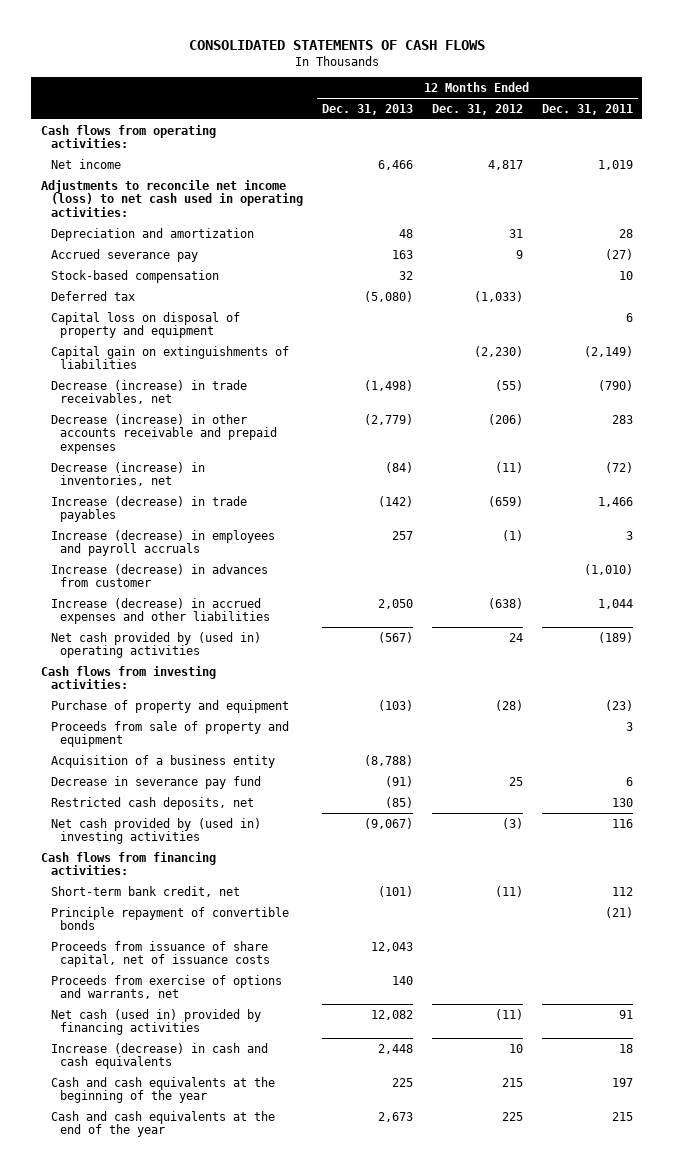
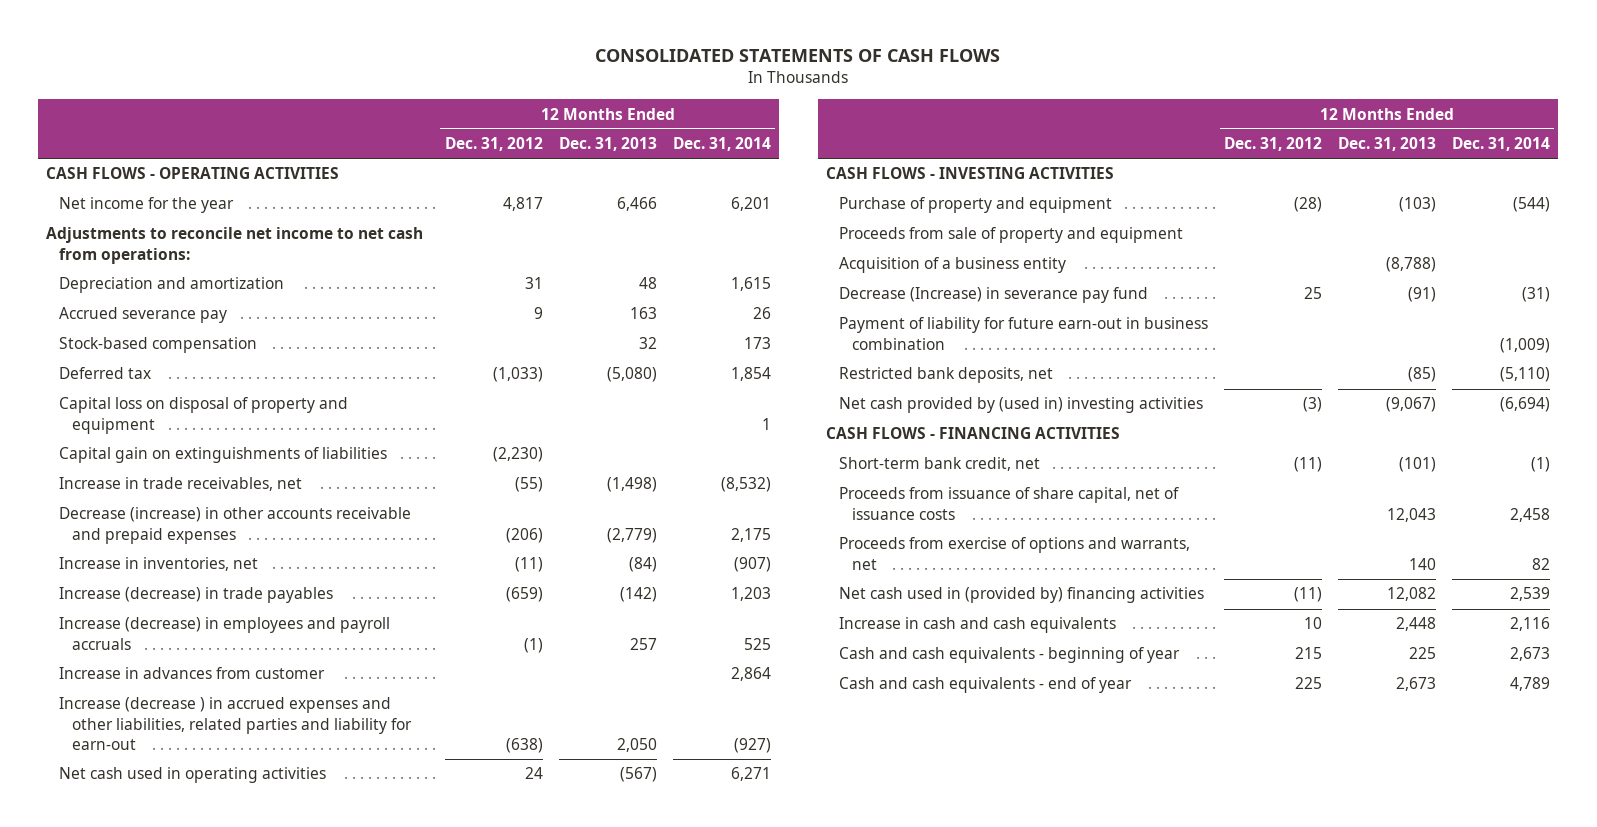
- | 12 Months Ended Dec. 31, 2013 | 12 Months Ended Dec. 31, 2012 | 12 Months Ended Dec. 31, 2011
+ | 12 Months Ended Dec. 31, 2012 | 12 Months Ended Dec. 31, 2013 | 12 Months Ended Dec. 31, 2014
- Cash flows from operating activities:
- Net income | 6,466 | 4,817 | 1,019
- Adjustments to reconcile net income (loss) to net cash used in operating activities:
+ CASH FLOWS - OPERATING ACTIVITIES
+ Net income for the year | 4,817 | 6,466 | 6,201
+ Adjustments to reconcile net income to net cash from operations:
- Decrease (increase) in trade receivables, net | (1,498) | (55) | (790)
+ Increase in trade receivables, net | (55) | (1,498) | (8,532)
- Decrease (increase) in inventories, net | (84) | (11) | (72)
+ Increase in inventories, net | (11) | (84) | (907)
- Increase (decrease) in advances from customer | | | (1,010)
- Increase (decrease) in accrued expenses and other liabilities | 2,050 | (638) | 1,044
- Net cash provided by (used in) operating activities | (567) | 24 | (189)
- Cash flows from investing activities:
+ Increase in advances from customer | | | 2,864
+ Increase (decrease ) in accrued expenses and other liabilities, related parties and liability for earn-out | (638) | 2,050 | (927)
+ Net cash used in operating activities | 24 | (567) | 6,271
+ CASH FLOWS - INVESTING ACTIVITIES
- Decrease in severance pay fund | (91) | 25 | 6
- Restricted cash deposits, net | (85) | | 130
+ Decrease (Increase) in severance pay fund | 25 | (91) | (31)
+ Payment of liability for future earn-out in business combination | | | (1,009)
+ Restricted bank deposits, net | | (85) | (5,110)
- Cash flows from financing activities:
+ CASH FLOWS - FINANCING ACTIVITIES
- Principle repayment of convertible bonds | | | (21)
- Net cash (used in) provided by financing activities | 12,082 | (11) | 91
- Increase (decrease) in cash and cash equivalents | 2,448 | 10 | 18
- Cash and cash equivalents at the beginning of the year | 225 | 215 | 197
- Cash and cash equivalents at the end of the year | 2,673 | 225 | 215
+ Net cash used in (provided by) financing activities | (11) | 12,082 | 2,539
+ Increase in cash and cash equivalents | 10 | 2,448 | 2,116
+ Cash and cash equivalents - beginning of year | 215 | 225 | 2,673
+ Cash and cash equivalents - end of year | 225 | 2,673 | 4,789

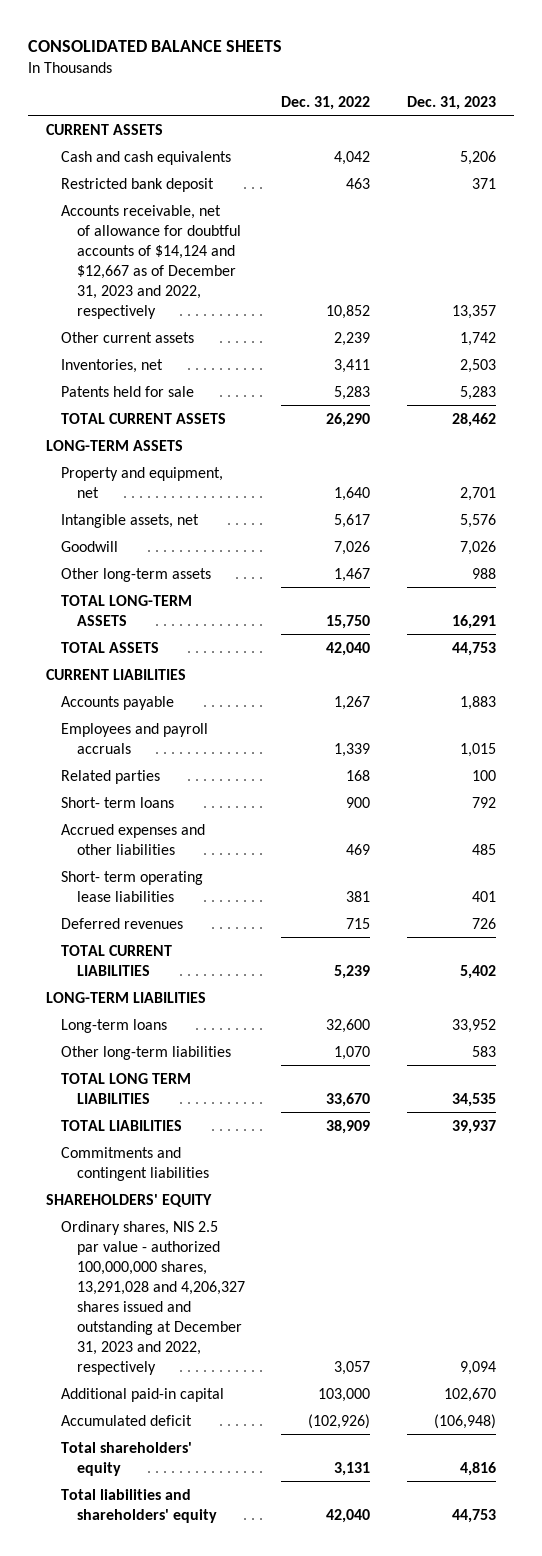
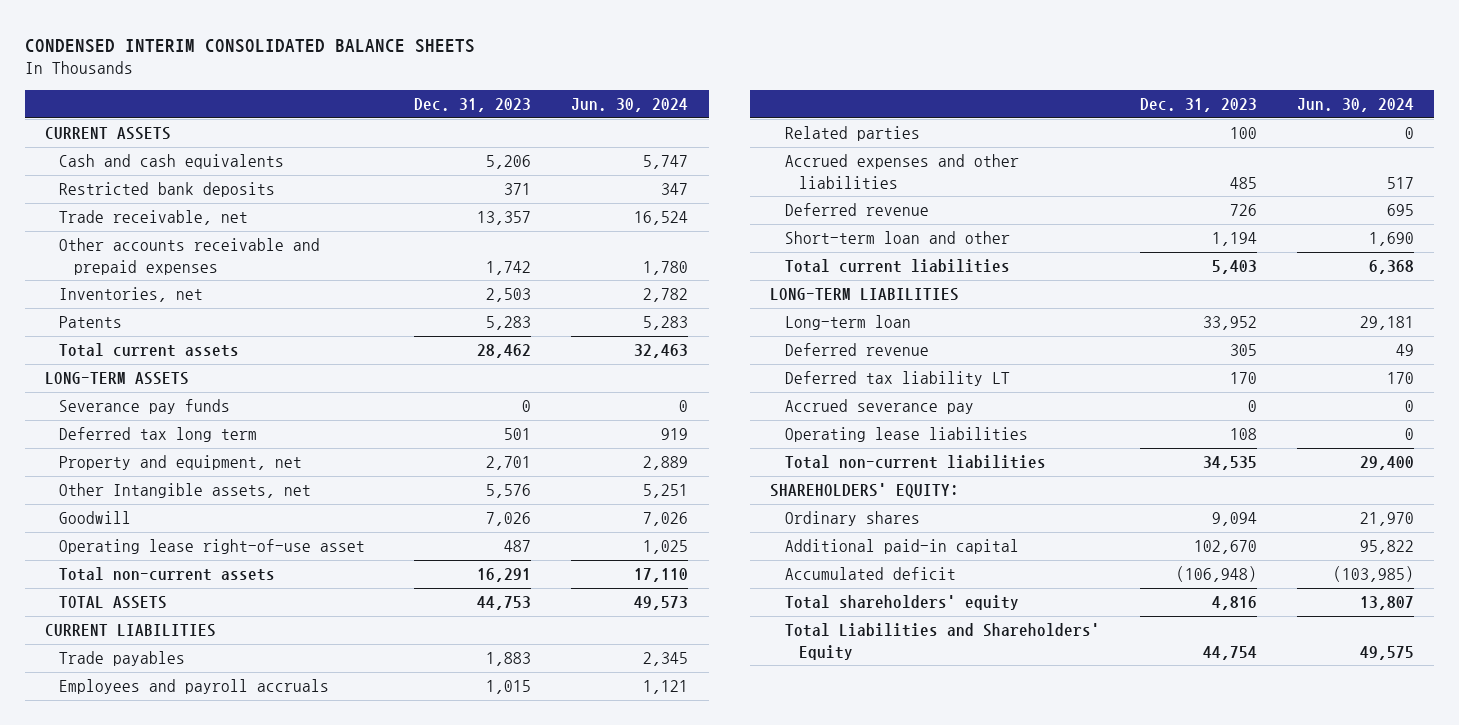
- CONSOLIDATED BALANCE SHEETS
+ CONDENSED INTERIM CONSOLIDATED BALANCE SHEETS
- | Dec. 31, 2022 | Dec. 31, 2023
+ | Dec. 31, 2023 | Jun. 30, 2024
- Restricted bank deposit | 463 | 371
- Accounts receivable, net of allowance for doubtful accounts of $14,124 and $12,667 as of December 31, 2023 and 2022, respectively | 10,852 | 13,357
- Other current assets | 2,239 | 1,742
+ Restricted bank deposits | 371 | 347
+ Trade receivable, net | 13,357 | 16,524
+ Other accounts receivable and prepaid expenses | 1,742 | 1,780
- Patents held for sale | 5,283 | 5,283
- TOTAL CURRENT ASSETS | 26,290 | 28,462
+ Patents | 5,283 | 5,283
+ Total current assets | 28,462 | 32,463
+ Severance pay funds | 0 | 0
+ Deferred tax long term | 501 | 919
- Intangible assets, net | 5,617 | 5,576
+ Other Intangible assets, net | 5,576 | 5,251
- Other long-term assets | 1,467 | 988
- TOTAL LONG-TERM ASSETS | 15,750 | 16,291
+ Operating lease right-of-use asset | 487 | 1,025
+ Total non-current assets | 16,291 | 17,110
- Accounts payable | 1,267 | 1,883
+ Trade payables | 1,883 | 2,345
- Short- term loans | 900 | 792
- Short- term operating lease liabilities | 381 | 401
- Deferred revenues | 715 | 726
- TOTAL CURRENT LIABILITIES | 5,239 | 5,402
+ Deferred revenue | 726 | 695
+ Short-term loan and other | 1,194 | 1,690
+ Total current liabilities | 5,403 | 6,368
- Long-term loans | 32,600 | 33,952
- Other long-term liabilities | 1,070 | 583
- TOTAL LONG TERM LIABILITIES | 33,670 | 34,535
- TOTAL LIABILITIES | 38,909 | 39,937
- Commitments and contingent liabilities
- SHAREHOLDERS' EQUITY
- Ordinary shares, NIS 2.5 par value - authorized 100,000,000 shares, 13,291,028 and 4,206,327 shares issued and outstanding at December 31, 2023 and 2022, respectively | 3,057 | 9,094
+ Long-term loan | 33,952 | 29,181
+ Deferred revenue | 305 | 49
+ Deferred tax liability LT | 170 | 170
+ Accrued severance pay | 0 | 0
+ Operating lease liabilities | 108 | 0
+ Total non-current liabilities | 34,535 | 29,400
+ SHAREHOLDERS' EQUITY:
+ Ordinary shares | 9,094 | 21,970
- Total liabilities and shareholders' equity | 42,040 | 44,753
+ Total Liabilities and Shareholders' Equity | 44,754 | 49,575

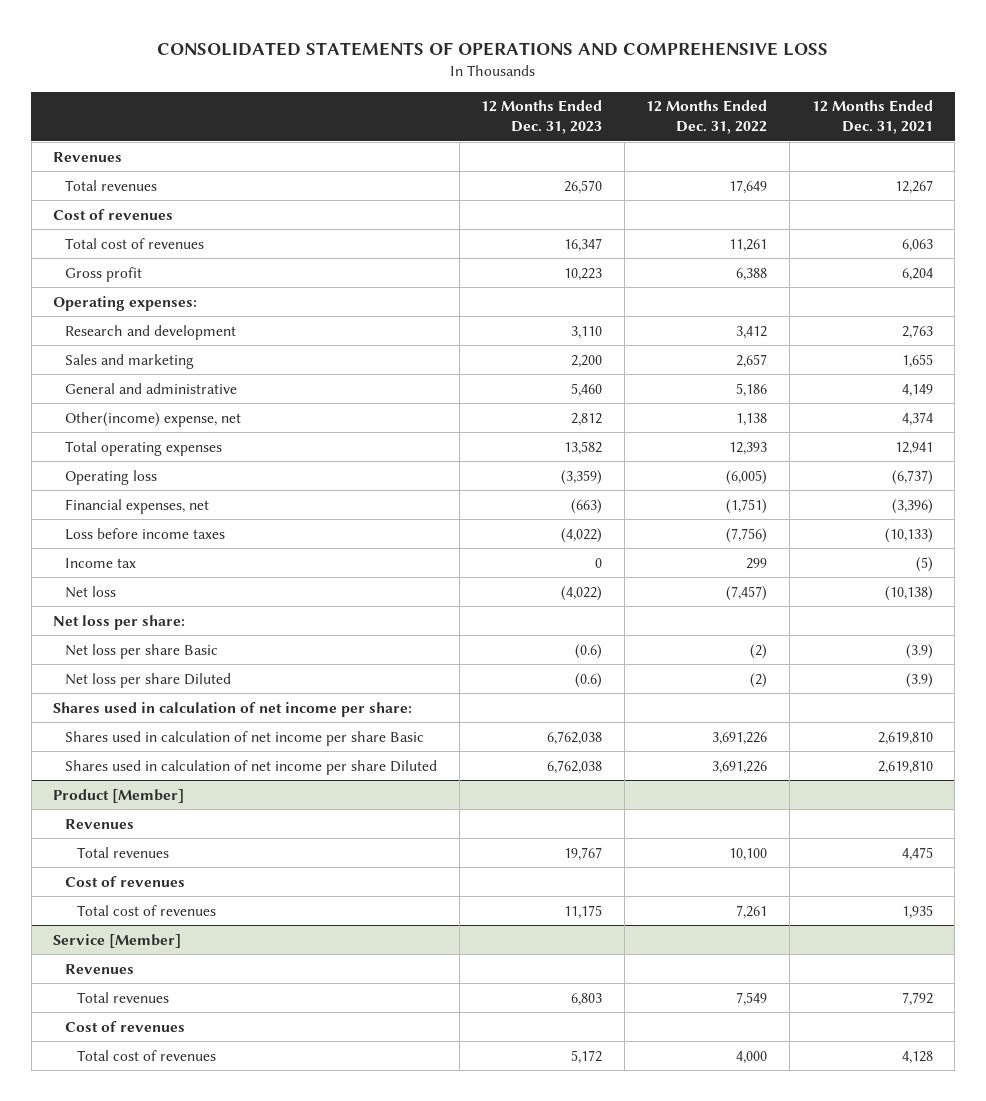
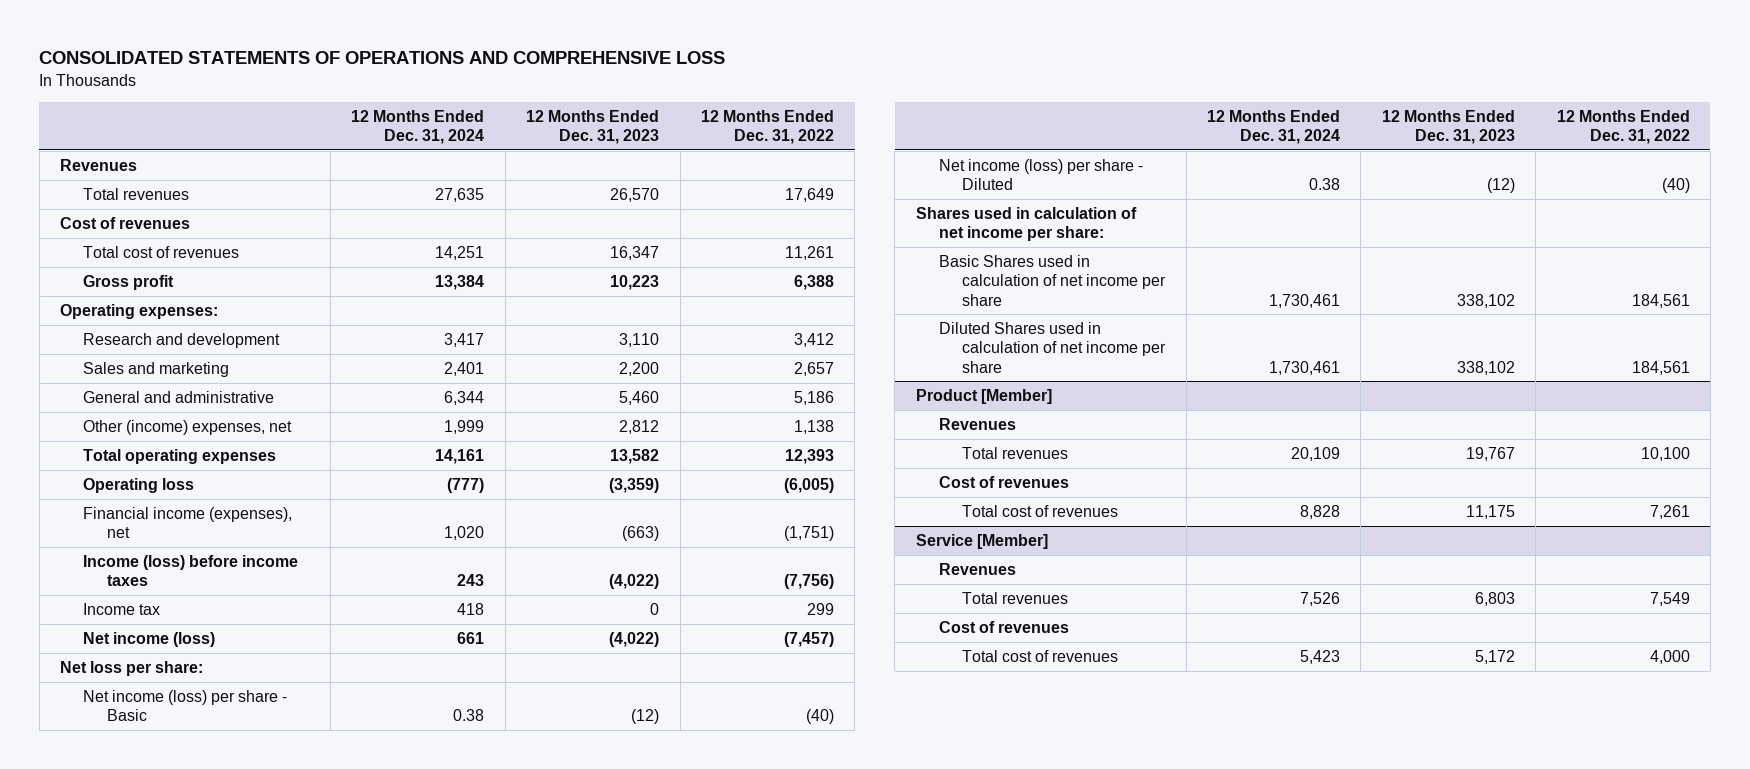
- | 12 Months Ended Dec. 31, 2023 | 12 Months Ended Dec. 31, 2022 | 12 Months Ended Dec. 31, 2021
+ | 12 Months Ended Dec. 31, 2024 | 12 Months Ended Dec. 31, 2023 | 12 Months Ended Dec. 31, 2022
- Other(income) expense, net | 2,812 | 1,138 | 4,374
+ Other (income) expenses, net | 1,999 | 2,812 | 1,138
- Financial expenses, net | (663) | (1,751) | (3,396)
- Loss before income taxes | (4,022) | (7,756) | (10,133)
+ Financial income (expenses), net | 1,020 | (663) | (1,751)
+ Income (loss) before income taxes | 243 | (4,022) | (7,756)
- Net loss | (4,022) | (7,457) | (10,138)
+ Net income (loss) | 661 | (4,022) | (7,457)
- Net loss per share Basic | (0.6) | (2) | (3.9)
- Net loss per share Diluted | (0.6) | (2) | (3.9)
+ Net income (loss) per share - Basic | 0.38 | (12) | (40)
+ Net income (loss) per share - Diluted | 0.38 | (12) | (40)
- Shares used in calculation of net income per share Basic | 6,762,038 | 3,691,226 | 2,619,810
- Shares used in calculation of net income per share Diluted | 6,762,038 | 3,691,226 | 2,619,810
+ Basic Shares used in calculation of net income per share | 1,730,461 | 338,102 | 184,561
+ Diluted Shares used in calculation of net income per share | 1,730,461 | 338,102 | 184,561

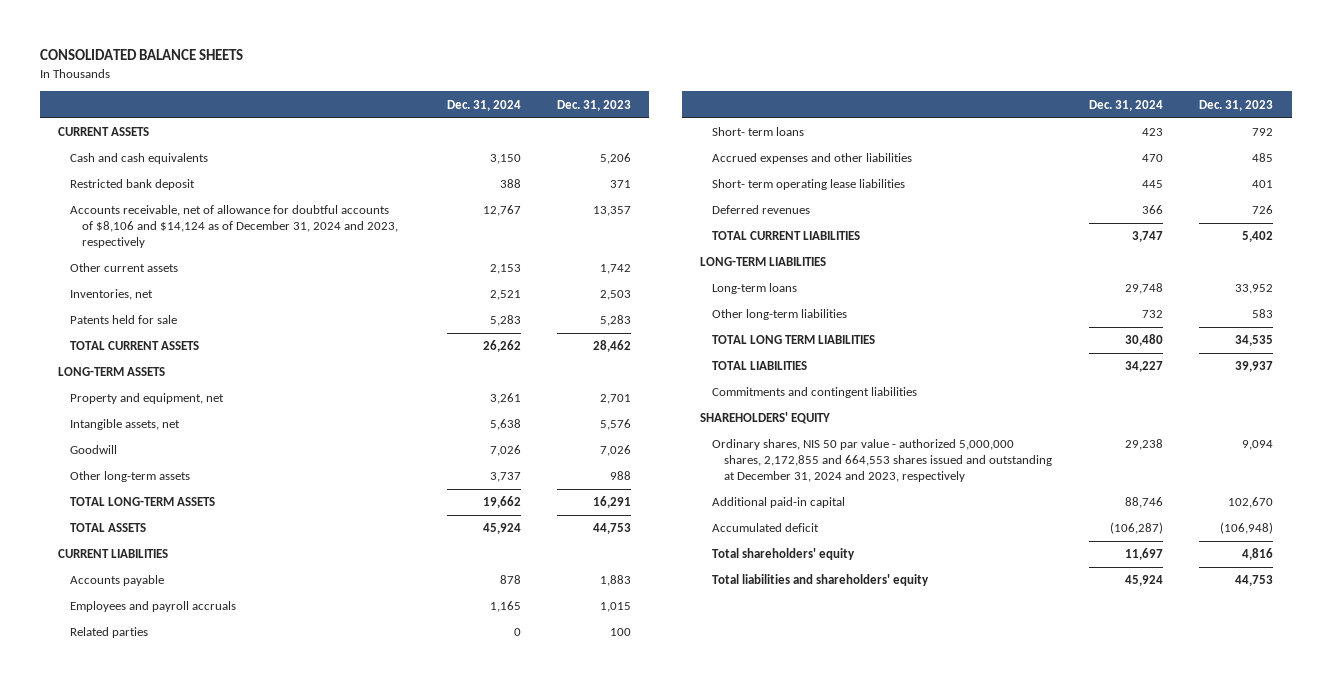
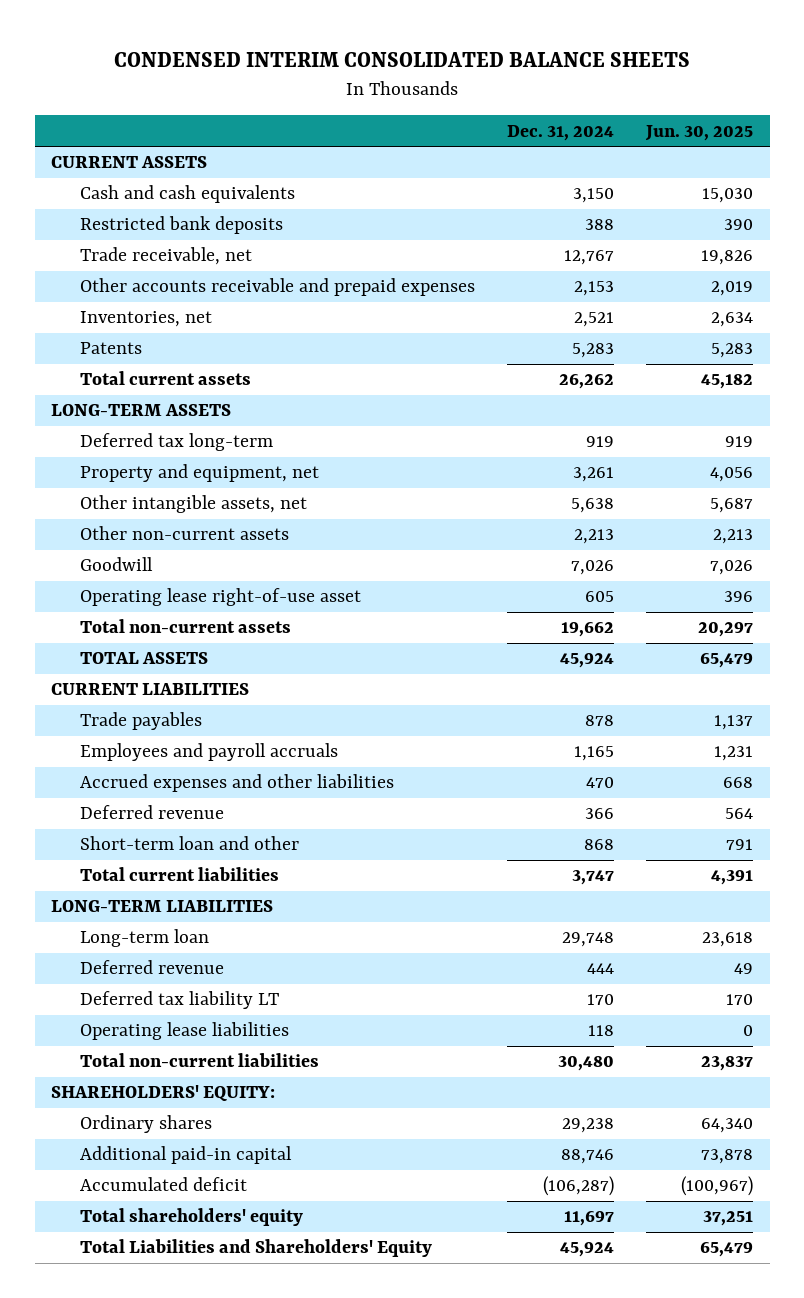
- CONSOLIDATED BALANCE SHEETS
+ CONDENSED INTERIM CONSOLIDATED BALANCE SHEETS
- | Dec. 31, 2024 | Dec. 31, 2023
+ | Dec. 31, 2024 | Jun. 30, 2025
- Restricted bank deposit | 388 | 371
- Accounts receivable, net of allowance for doubtful accounts of $8,106 and $14,124 as of December 31, 2024 and 2023, respectively | 12,767 | 13,357
- Other current assets | 2,153 | 1,742
+ Restricted bank deposits | 388 | 390
+ Trade receivable, net | 12,767 | 19,826
+ Other accounts receivable and prepaid expenses | 2,153 | 2,019
- Patents held for sale | 5,283 | 5,283
- TOTAL CURRENT ASSETS | 26,262 | 28,462
+ Patents | 5,283 | 5,283
+ Total current assets | 26,262 | 45,182
+ Deferred tax long-term | 919 | 919
- Intangible assets, net | 5,638 | 5,576
+ Other intangible assets, net | 5,638 | 5,687
+ Other non-current assets | 2,213 | 2,213
- Other long-term assets | 3,737 | 988
- TOTAL LONG-TERM ASSETS | 19,662 | 16,291
+ Operating lease right-of-use asset | 605 | 396
+ Total non-current assets | 19,662 | 20,297
- Accounts payable | 878 | 1,883
+ Trade payables | 878 | 1,137
- Related parties | 0 | 100
- Short- term loans | 423 | 792
- Short- term operating lease liabilities | 445 | 401
- Deferred revenues | 366 | 726
- TOTAL CURRENT LIABILITIES | 3,747 | 5,402
+ Deferred revenue | 366 | 564
+ Short-term loan and other | 868 | 791
+ Total current liabilities | 3,747 | 4,391
- Long-term loans | 29,748 | 33,952
- Other long-term liabilities | 732 | 583
- TOTAL LONG TERM LIABILITIES | 30,480 | 34,535
- TOTAL LIABILITIES | 34,227 | 39,937
- Commitments and contingent liabilities
- SHAREHOLDERS' EQUITY
- Ordinary shares, NIS 50 par value - authorized 5,000,000 shares, 2,172,855 and 664,553 shares issued and outstanding at December 31, 2024 and 2023, respectively | 29,238 | 9,094
+ Long-term loan | 29,748 | 23,618
+ Deferred revenue | 444 | 49
+ Deferred tax liability LT | 170 | 170
+ Operating lease liabilities | 118 | 0
+ Total non-current liabilities | 30,480 | 23,837
+ SHAREHOLDERS' EQUITY:
+ Ordinary shares | 29,238 | 64,340
- Total liabilities and shareholders' equity | 45,924 | 44,753
+ Total Liabilities and Shareholders' Equity | 45,924 | 65,479

